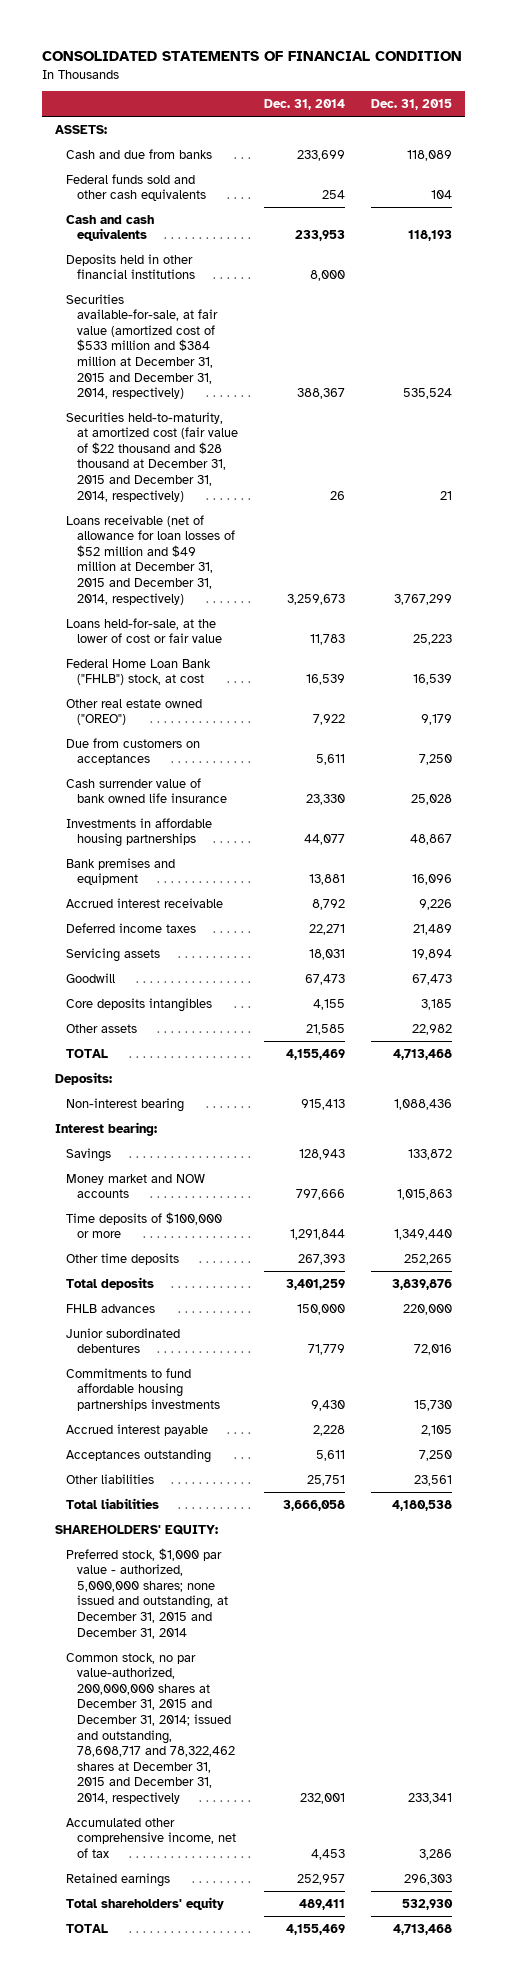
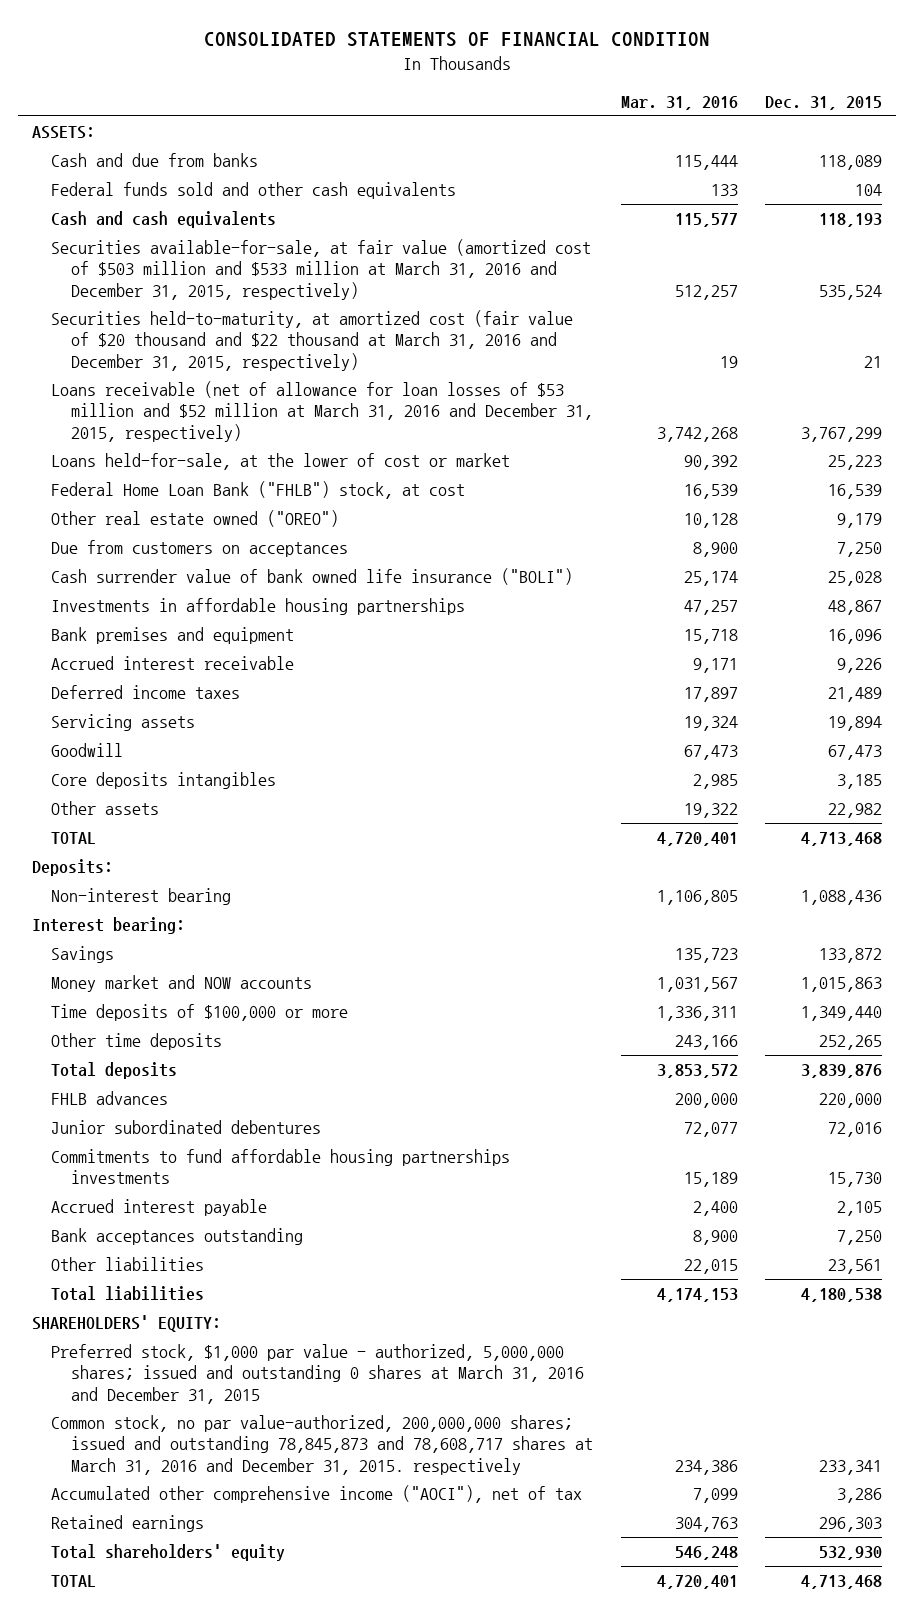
- | Dec. 31, 2014 | Dec. 31, 2015
+ | Mar. 31, 2016 | Dec. 31, 2015
- Deposits held in other financial institutions | 8,000 |
- Securities available-for-sale, at fair value (amortized cost of $533 million and $384 million at December 31, 2015 and December 31, 2014, respectively) | 388,367 | 535,524
- Securities held-to-maturity, at amortized cost (fair value of $22 thousand and $28 thousand at December 31, 2015 and December 31, 2014, respectively) | 26 | 21
- Loans receivable (net of allowance for loan losses of $52 million and $49 million at December 31, 2015 and December 31, 2014, respectively) | 3,259,673 | 3,767,299
- Loans held-for-sale, at the lower of cost or fair value | 11,783 | 25,223
+ Securities available-for-sale, at fair value (amortized cost of $503 million and $533 million at March 31, 2016 and December 31, 2015, respectively) | 512,257 | 535,524
+ Securities held-to-maturity, at amortized cost (fair value of $20 thousand and $22 thousand at March 31, 2016 and December 31, 2015, respectively) | 19 | 21
+ Loans receivable (net of allowance for loan losses of $53 million and $52 million at March 31, 2016 and December 31, 2015, respectively) | 3,742,268 | 3,767,299
+ Loans held-for-sale, at the lower of cost or market | 90,392 | 25,223
- Cash surrender value of bank owned life insurance | 23,330 | 25,028
+ Cash surrender value of bank owned life insurance ("BOLI") | 25,174 | 25,028
- Acceptances outstanding | 5,611 | 7,250
+ Bank acceptances outstanding | 8,900 | 7,250
- Preferred stock, $1,000 par value - authorized, 5,000,000 shares; none issued and outstanding, at December 31, 2015 and December 31, 2014
- Common stock, no par value-authorized, 200,000,000 shares at December 31, 2015 and December 31, 2014; issued and outstanding, 78,608,717 and 78,322,462 shares at December 31, 2015 and December 31, 2014, respectively | 232,001 | 233,341
- Accumulated other comprehensive income, net of tax | 4,453 | 3,286
+ Preferred stock, $1,000 par value - authorized, 5,000,000 shares; issued and outstanding 0 shares at March 31, 2016 and December 31, 2015
+ Common stock, no par value-authorized, 200,000,000 shares; issued and outstanding 78,845,873 and 78,608,717 shares at March 31, 2016 and December 31, 2015. respectively | 234,386 | 233,341
+ Accumulated other comprehensive income ("AOCI"), net of tax | 7,099 | 3,286

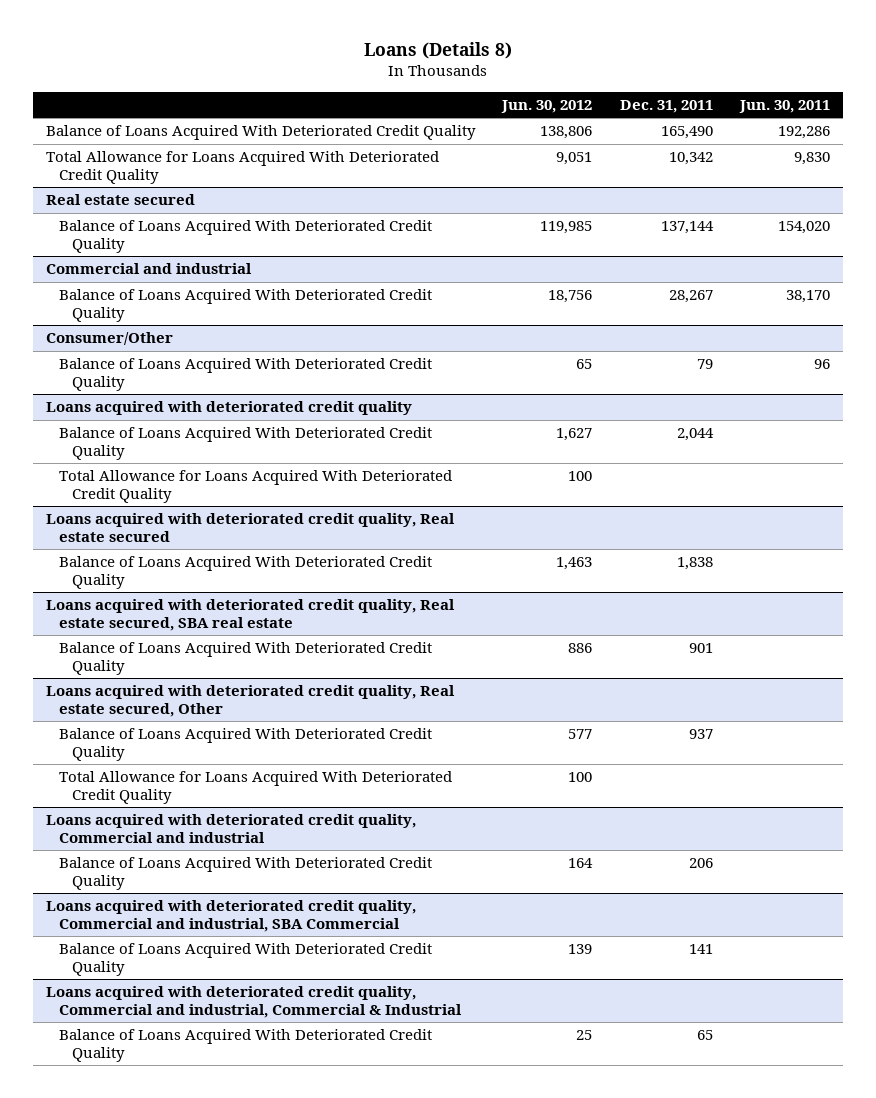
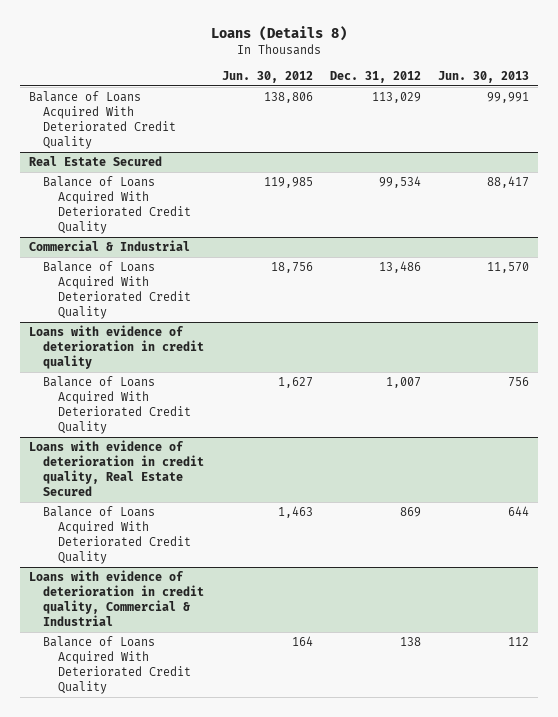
- | Jun. 30, 2012 | Dec. 31, 2011 | Jun. 30, 2011
+ | Jun. 30, 2012 | Dec. 31, 2012 | Jun. 30, 2013
- Total Allowance for Loans Acquired With Deteriorated Credit Quality | 9,051 | 10,342 | 9,830
- Real estate secured
+ Real Estate Secured
- Commercial and industrial
+ Commercial & Industrial
- Consumer/Other
- Balance of Loans Acquired With Deteriorated Credit Quality | 65 | 79 | 96
- Loans acquired with deteriorated credit quality
+ Loans with evidence of deterioration in credit quality
- Total Allowance for Loans Acquired With Deteriorated Credit Quality | 100 | |
- Loans acquired with deteriorated credit quality, Real estate secured
+ Loans with evidence of deterioration in credit quality, Real Estate Secured
- Loans acquired with deteriorated credit quality, Real estate secured, SBA real estate
- Balance of Loans Acquired With Deteriorated Credit Quality | 886 | 901 |
- Loans acquired with deteriorated credit quality, Real estate secured, Other
- Balance of Loans Acquired With Deteriorated Credit Quality | 577 | 937 |
- Total Allowance for Loans Acquired With Deteriorated Credit Quality | 100 | |
- Loans acquired with deteriorated credit quality, Commercial and industrial
+ Loans with evidence of deterioration in credit quality, Commercial & Industrial
- Loans acquired with deteriorated credit quality, Commercial and industrial, SBA Commercial
- Balance of Loans Acquired With Deteriorated Credit Quality | 139 | 141 |
- Loans acquired with deteriorated credit quality, Commercial and industrial, Commercial & Industrial
- Balance of Loans Acquired With Deteriorated Credit Quality | 25 | 65 |

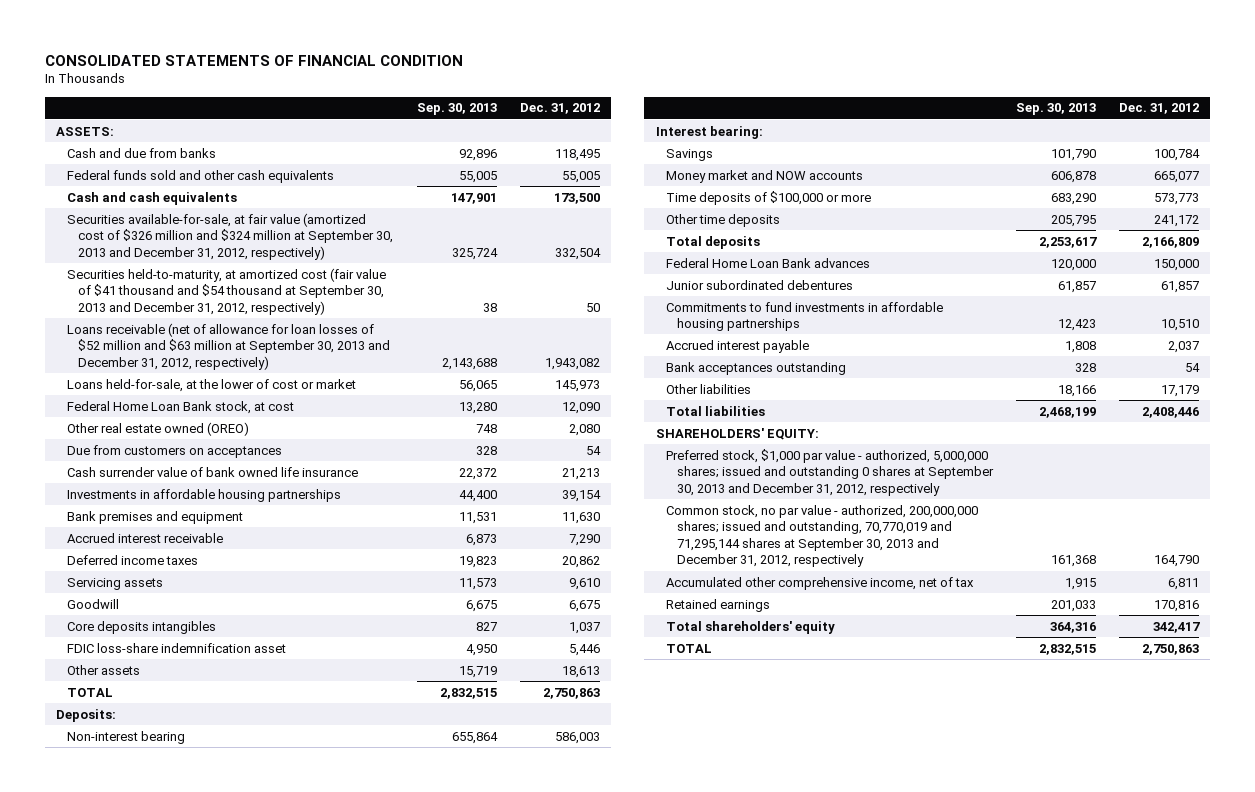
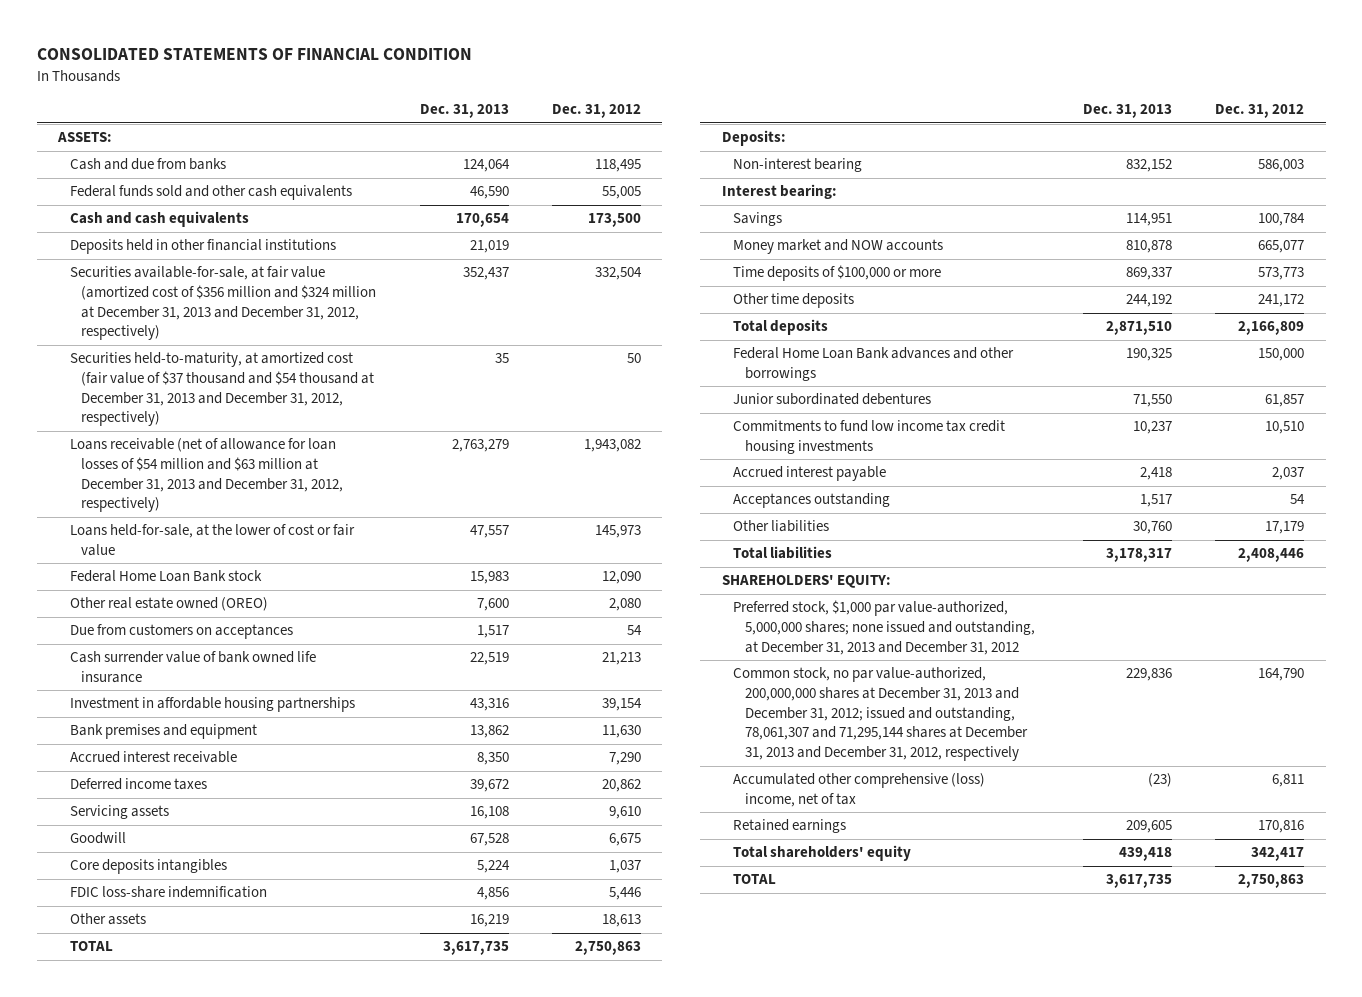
- | Sep. 30, 2013 | Dec. 31, 2012
+ | Dec. 31, 2013 | Dec. 31, 2012
- Securities available-for-sale, at fair value (amortized cost of $326 million and $324 million at September 30, 2013 and December 31, 2012, respectively) | 325,724 | 332,504
- Securities held-to-maturity, at amortized cost (fair value of $41 thousand and $54 thousand at September 30, 2013 and December 31, 2012, respectively) | 38 | 50
- Loans receivable (net of allowance for loan losses of $52 million and $63 million at September 30, 2013 and December 31, 2012, respectively) | 2,143,688 | 1,943,082
- Loans held-for-sale, at the lower of cost or market | 56,065 | 145,973
- Federal Home Loan Bank stock, at cost | 13,280 | 12,090
+ Deposits held in other financial institutions | 21,019 |
+ Securities available-for-sale, at fair value (amortized cost of $356 million and $324 million at December 31, 2013 and December 31, 2012, respectively) | 352,437 | 332,504
+ Securities held-to-maturity, at amortized cost (fair value of $37 thousand and $54 thousand at December 31, 2013 and December 31, 2012, respectively) | 35 | 50
+ Loans receivable (net of allowance for loan losses of $54 million and $63 million at December 31, 2013 and December 31, 2012, respectively) | 2,763,279 | 1,943,082
+ Loans held-for-sale, at the lower of cost or fair value | 47,557 | 145,973
+ Federal Home Loan Bank stock | 15,983 | 12,090
- Investments in affordable housing partnerships | 44,400 | 39,154
+ Investment in affordable housing partnerships | 43,316 | 39,154
- FDIC loss-share indemnification asset | 4,950 | 5,446
+ FDIC loss-share indemnification | 4,856 | 5,446
- Federal Home Loan Bank advances | 120,000 | 150,000
+ Federal Home Loan Bank advances and other borrowings | 190,325 | 150,000
- Commitments to fund investments in affordable housing partnerships | 12,423 | 10,510
+ Commitments to fund low income tax credit housing investments | 10,237 | 10,510
- Bank acceptances outstanding | 328 | 54
+ Acceptances outstanding | 1,517 | 54
- Preferred stock, $1,000 par value - authorized, 5,000,000 shares; issued and outstanding 0 shares at September 30, 2013 and December 31, 2012, respectively
- Common stock, no par value - authorized, 200,000,000 shares; issued and outstanding, 70,770,019 and 71,295,144 shares at September 30, 2013 and December 31, 2012, respectively | 161,368 | 164,790
- Accumulated other comprehensive income, net of tax | 1,915 | 6,811
+ Preferred stock, $1,000 par value-authorized, 5,000,000 shares; none issued and outstanding, at December 31, 2013 and December 31, 2012
+ Common stock, no par value-authorized, 200,000,000 shares at December 31, 2013 and December 31, 2012; issued and outstanding, 78,061,307 and 71,295,144 shares at December 31, 2013 and December 31, 2012, respectively | 229,836 | 164,790
+ Accumulated other comprehensive (loss) income, net of tax | (23) | 6,811

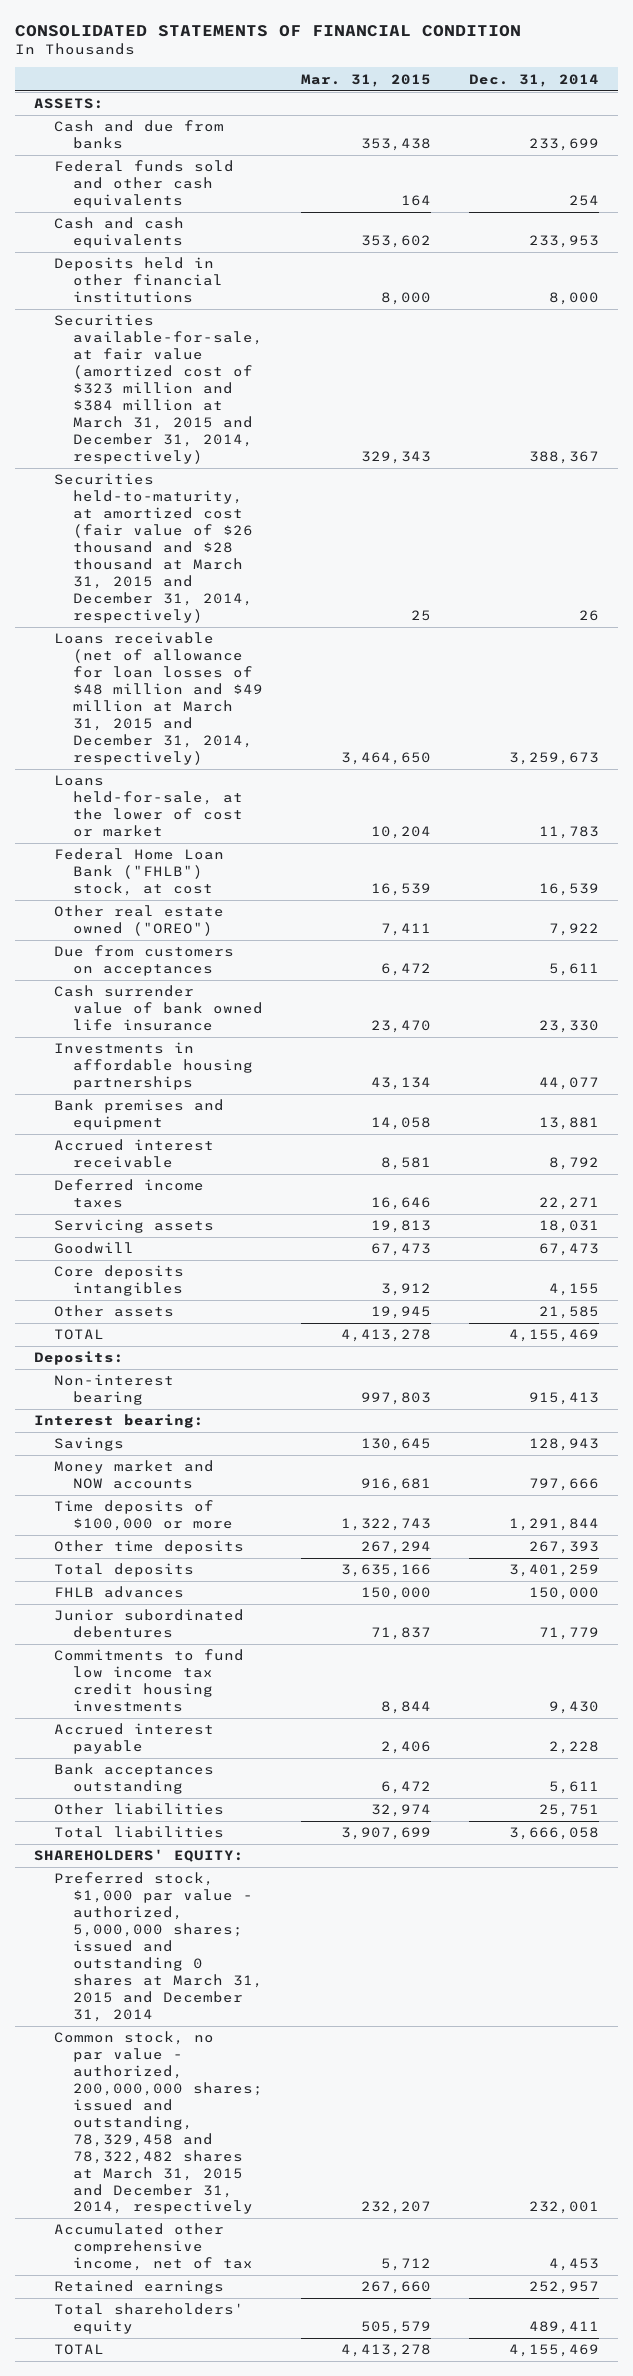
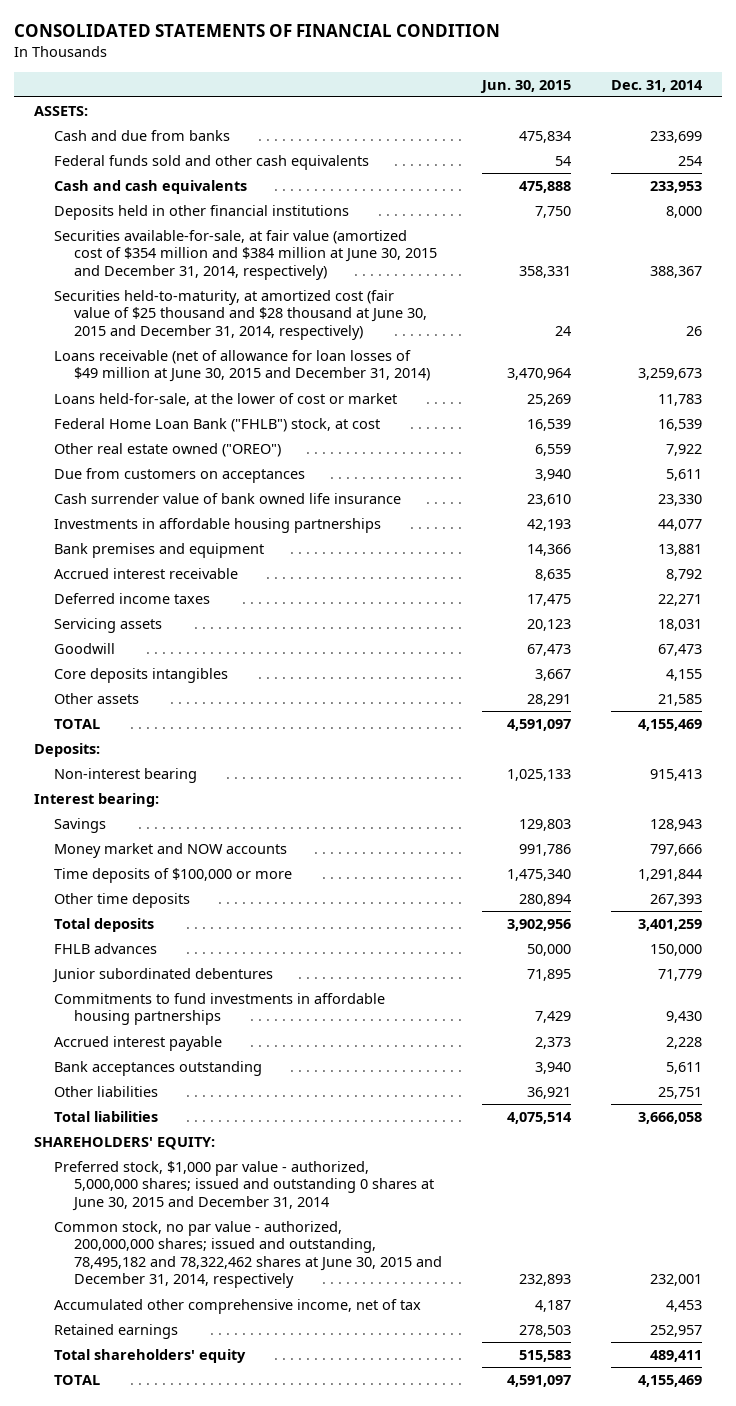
- | Mar. 31, 2015 | Dec. 31, 2014
+ | Jun. 30, 2015 | Dec. 31, 2014
- Securities available-for-sale, at fair value (amortized cost of $323 million and $384 million at March 31, 2015 and December 31, 2014, respectively) | 329,343 | 388,367
- Securities held-to-maturity, at amortized cost (fair value of $26 thousand and $28 thousand at March 31, 2015 and December 31, 2014, respectively) | 25 | 26
- Loans receivable (net of allowance for loan losses of $48 million and $49 million at March 31, 2015 and December 31, 2014, respectively) | 3,464,650 | 3,259,673
+ Securities available-for-sale, at fair value (amortized cost of $354 million and $384 million at June 30, 2015 and December 31, 2014, respectively) | 358,331 | 388,367
+ Securities held-to-maturity, at amortized cost (fair value of $25 thousand and $28 thousand at June 30, 2015 and December 31, 2014, respectively) | 24 | 26
+ Loans receivable (net of allowance for loan losses of $49 million at June 30, 2015 and December 31, 2014) | 3,470,964 | 3,259,673
- Commitments to fund low income tax credit housing investments | 8,844 | 9,430
+ Commitments to fund investments in affordable housing partnerships | 7,429 | 9,430
- Preferred stock, $1,000 par value - authorized, 5,000,000 shares; issued and outstanding 0 shares at March 31, 2015 and December 31, 2014
- Common stock, no par value - authorized, 200,000,000 shares; issued and outstanding, 78,329,458 and 78,322,482 shares at March 31, 2015 and December 31, 2014, respectively | 232,207 | 232,001
+ Preferred stock, $1,000 par value - authorized, 5,000,000 shares; issued and outstanding 0 shares at June 30, 2015 and December 31, 2014
+ Common stock, no par value - authorized, 200,000,000 shares; issued and outstanding, 78,495,182 and 78,322,462 shares at June 30, 2015 and December 31, 2014, respectively | 232,893 | 232,001

